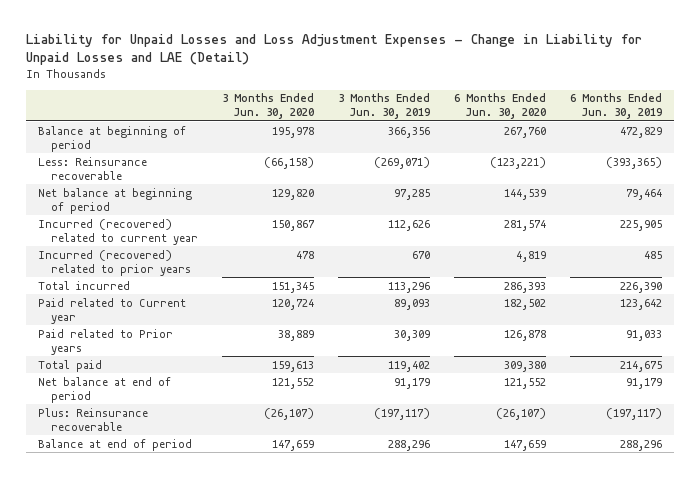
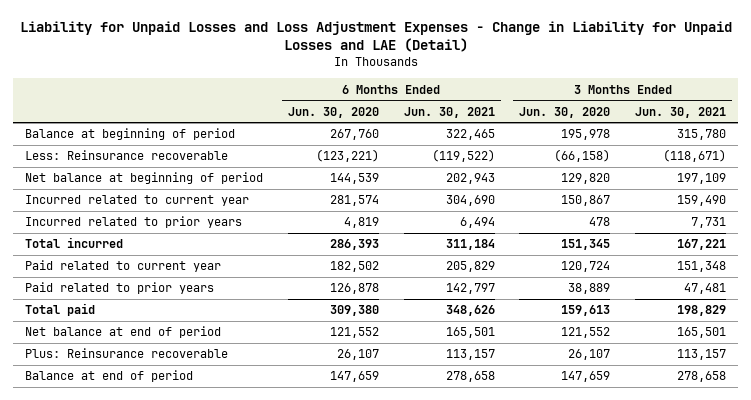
- | 3 Months Ended Jun. 30, 2020 | 3 Months Ended Jun. 30, 2019 | 6 Months Ended Jun. 30, 2020 | 6 Months Ended Jun. 30, 2019
+ | 6 Months Ended Jun. 30, 2020 | 6 Months Ended Jun. 30, 2021 | 3 Months Ended Jun. 30, 2020 | 3 Months Ended Jun. 30, 2021
- Incurred (recovered) related to current year | 150,867 | 112,626 | 281,574 | 225,905
- Incurred (recovered) related to prior years | 478 | 670 | 4,819 | 485
+ Incurred related to current year | 281,574 | 304,690 | 150,867 | 159,490
+ Incurred related to prior years | 4,819 | 6,494 | 478 | 7,731
- Paid related to Current year | 120,724 | 89,093 | 182,502 | 123,642
- Paid related to Prior years | 38,889 | 30,309 | 126,878 | 91,033
+ Paid related to current year | 182,502 | 205,829 | 120,724 | 151,348
+ Paid related to prior years | 126,878 | 142,797 | 38,889 | 47,481
- Plus: Reinsurance recoverable | (26,107) | (197,117) | (26,107) | (197,117)
+ Plus: Reinsurance recoverable | 26,107 | 113,157 | 26,107 | 113,157

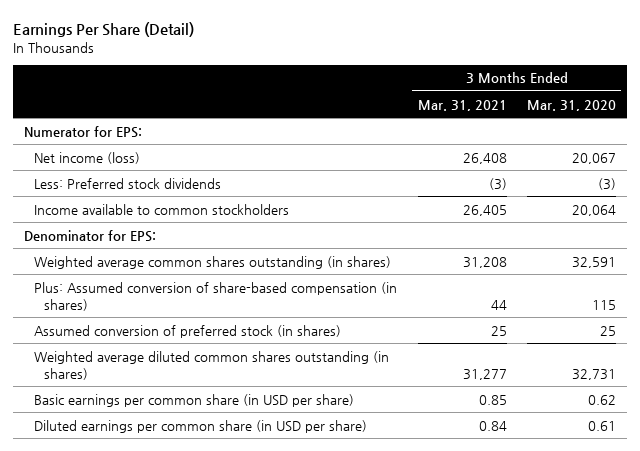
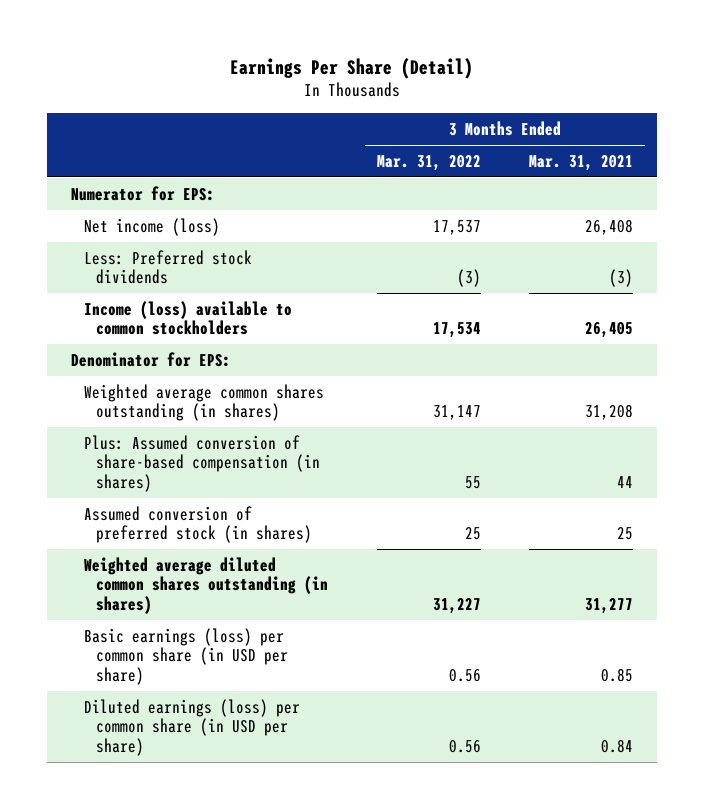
- | 3 Months Ended Mar. 31, 2021 | 3 Months Ended Mar. 31, 2020
+ | 3 Months Ended Mar. 31, 2022 | 3 Months Ended Mar. 31, 2021
- Income available to common stockholders | 26,405 | 20,064
+ Income (loss) available to common stockholders | 17,534 | 26,405
- Basic earnings per common share (in USD per share) | 0.85 | 0.62
- Diluted earnings per common share (in USD per share) | 0.84 | 0.61
+ Basic earnings (loss) per common share (in USD per share) | 0.56 | 0.85
+ Diluted earnings (loss) per common share (in USD per share) | 0.56 | 0.84

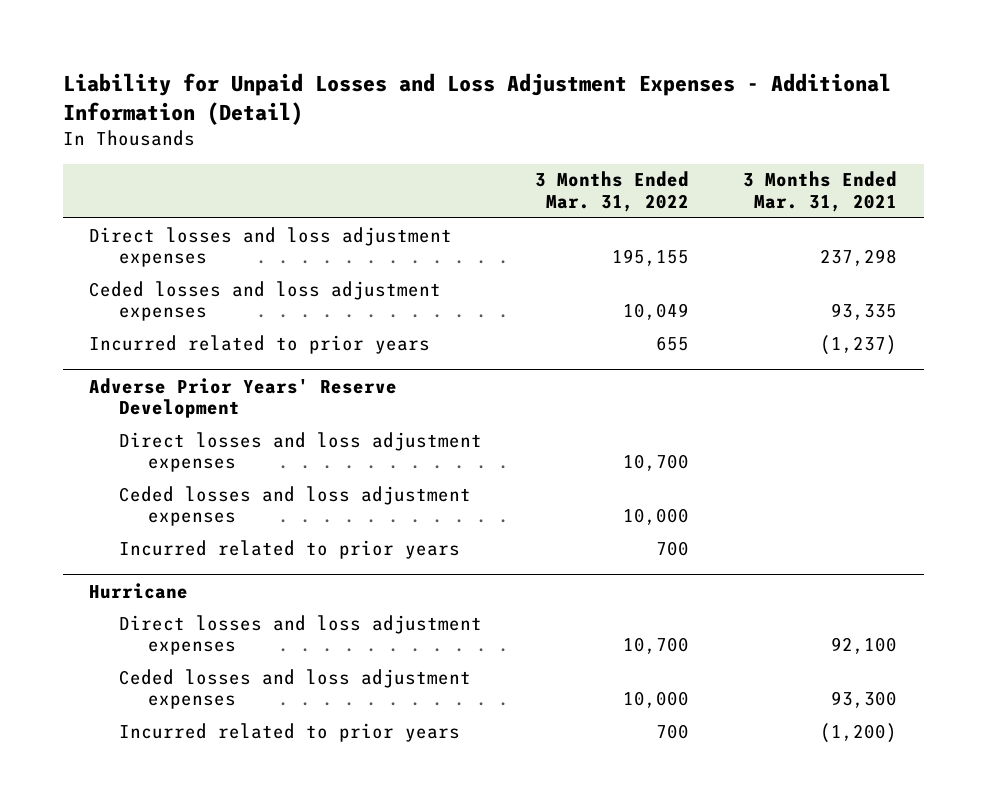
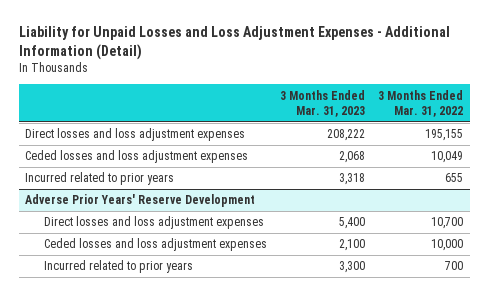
- | 3 Months Ended Mar. 31, 2022 | 3 Months Ended Mar. 31, 2021
+ | 3 Months Ended Mar. 31, 2023 | 3 Months Ended Mar. 31, 2022
- Hurricane
- Direct losses and loss adjustment expenses | 10,700 | 92,100
- Ceded losses and loss adjustment expenses | 10,000 | 93,300
- Incurred related to prior years | 700 | (1,200)

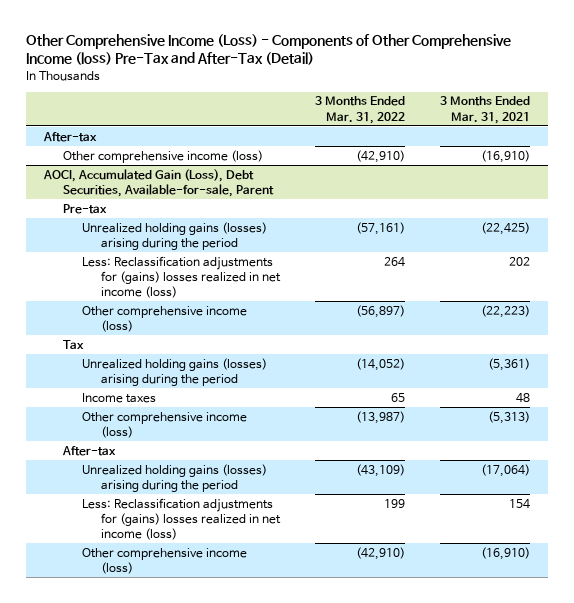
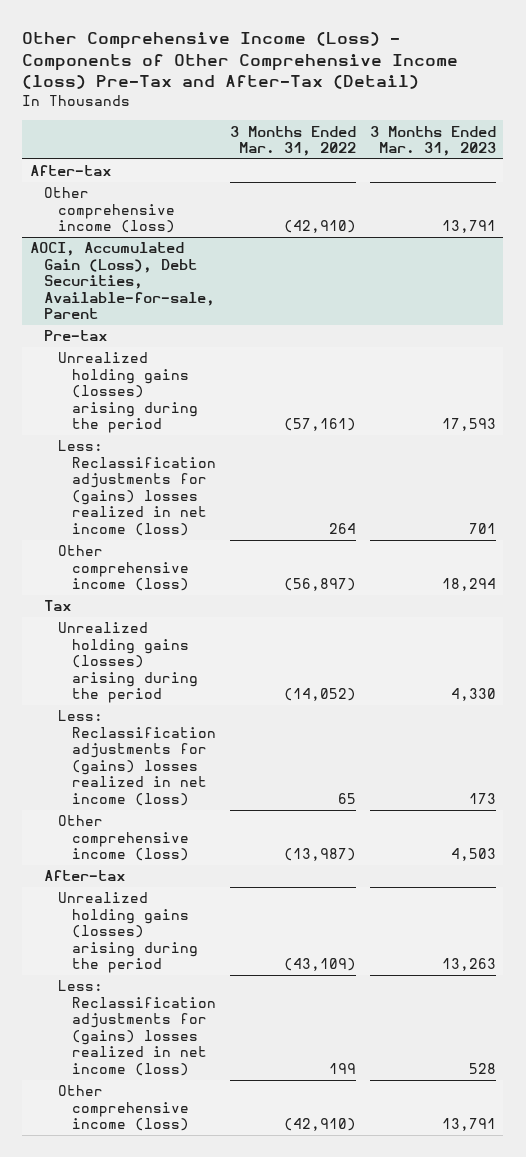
- | 3 Months Ended Mar. 31, 2022 | 3 Months Ended Mar. 31, 2021
+ | 3 Months Ended Mar. 31, 2022 | 3 Months Ended Mar. 31, 2023
@ AOCI, Accumulated Gain (Loss), Debt Securities, Available-for-sale, Parent
- Income taxes | 65 | 48
+ Less: Reclassification adjustments for (gains) losses realized in net income (loss) | 65 | 173

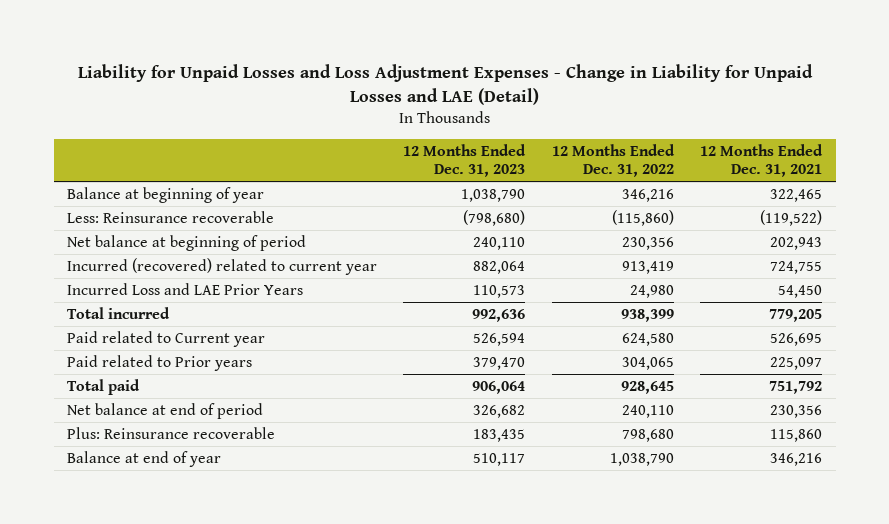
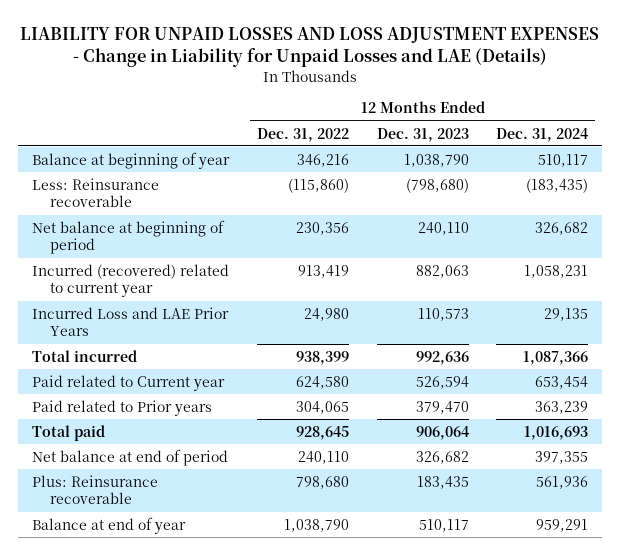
- Liability for Unpaid Losses and Loss Adjustment Expenses - Change in Liability for Unpaid Losses and LAE (Detail)
+ LIABILITY FOR UNPAID LOSSES AND LOSS ADJUSTMENT EXPENSES - Change in Liability for Unpaid Losses and LAE (Details)
- | 12 Months Ended Dec. 31, 2023 | 12 Months Ended Dec. 31, 2022 | 12 Months Ended Dec. 31, 2021
+ | 12 Months Ended Dec. 31, 2022 | 12 Months Ended Dec. 31, 2023 | 12 Months Ended Dec. 31, 2024
- Incurred (recovered) related to current year | 882,064 | 913,419 | 724,755
+ Incurred (recovered) related to current year | 913,419 | 882,063 | 1,058,231

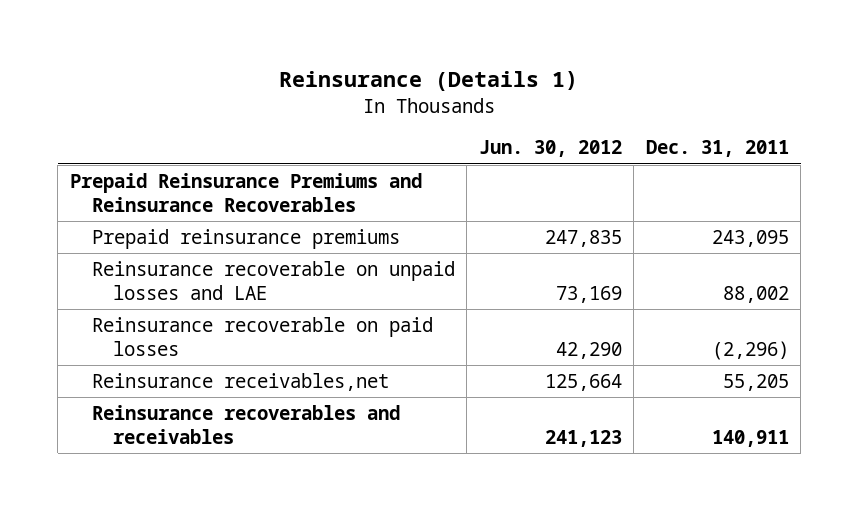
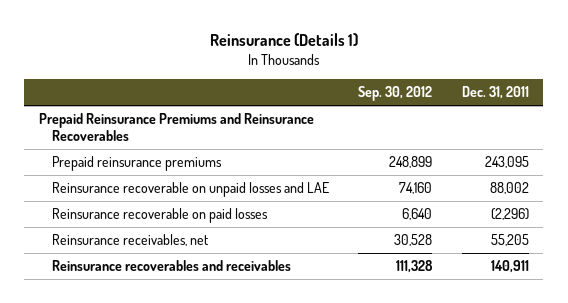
- | Jun. 30, 2012 | Dec. 31, 2011
+ | Sep. 30, 2012 | Dec. 31, 2011
- Reinsurance receivables,net | 125,664 | 55,205
+ Reinsurance receivables, net | 30,528 | 55,205

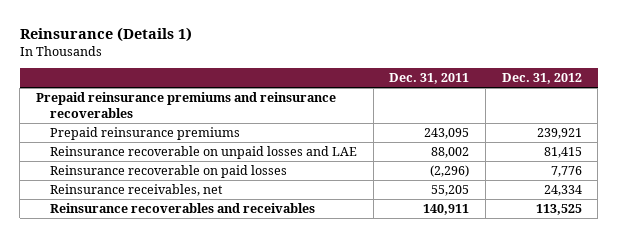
- | Sep. 30, 2012 | Dec. 31, 2011
+ | Dec. 31, 2011 | Dec. 31, 2012
- Prepaid Reinsurance Premiums and Reinsurance Recoverables
+ Prepaid reinsurance premiums and reinsurance recoverables

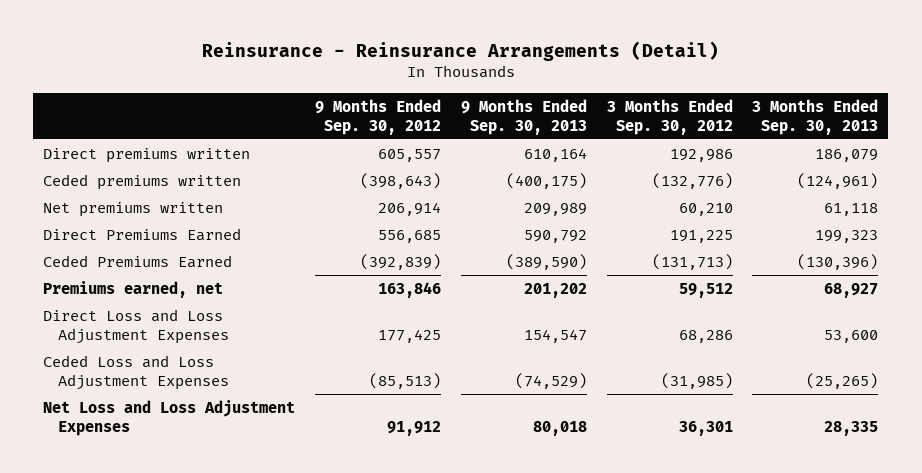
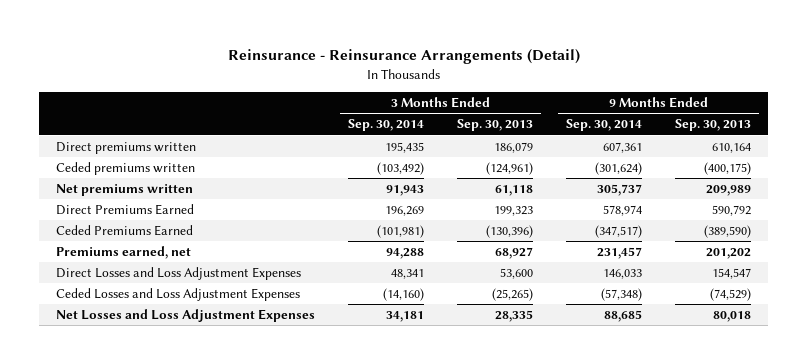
- | 9 Months Ended Sep. 30, 2012 | 9 Months Ended Sep. 30, 2013 | 3 Months Ended Sep. 30, 2012 | 3 Months Ended Sep. 30, 2013
+ | 3 Months Ended Sep. 30, 2014 | 3 Months Ended Sep. 30, 2013 | 9 Months Ended Sep. 30, 2014 | 9 Months Ended Sep. 30, 2013
- Direct Loss and Loss Adjustment Expenses | 177,425 | 154,547 | 68,286 | 53,600
- Ceded Loss and Loss Adjustment Expenses | (85,513) | (74,529) | (31,985) | (25,265)
- Net Loss and Loss Adjustment Expenses | 91,912 | 80,018 | 36,301 | 28,335
+ Direct Losses and Loss Adjustment Expenses | 48,341 | 53,600 | 146,033 | 154,547
+ Ceded Losses and Loss Adjustment Expenses | (14,160) | (25,265) | (57,348) | (74,529)
+ Net Losses and Loss Adjustment Expenses | 34,181 | 28,335 | 88,685 | 80,018

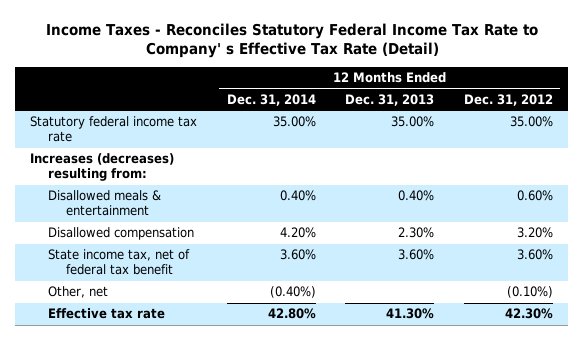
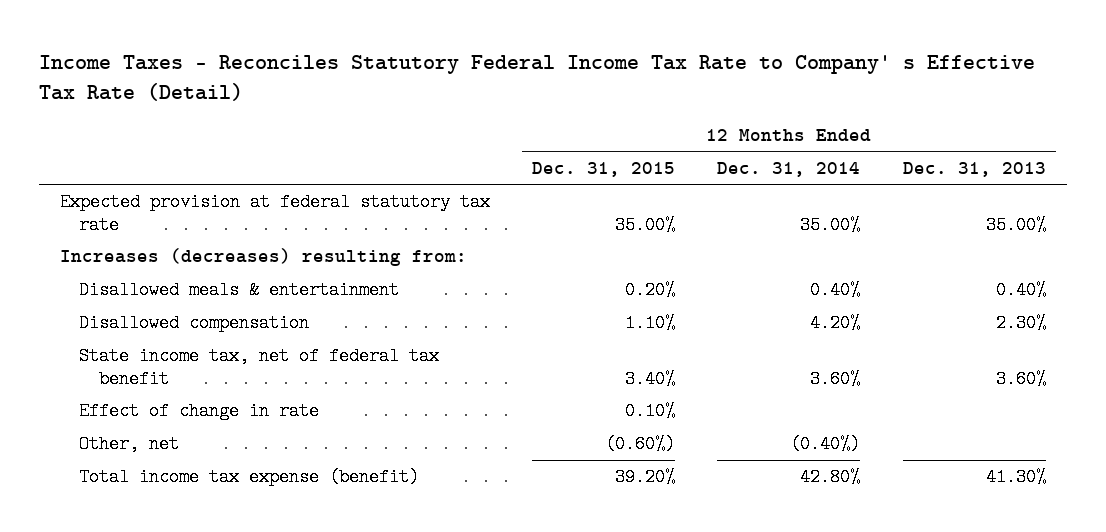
- | 12 Months Ended Dec. 31, 2014 | 12 Months Ended Dec. 31, 2013 | 12 Months Ended Dec. 31, 2012
+ | 12 Months Ended Dec. 31, 2015 | 12 Months Ended Dec. 31, 2014 | 12 Months Ended Dec. 31, 2013
- Statutory federal income tax rate | 35.00% | 35.00% | 35.00%
+ Expected provision at federal statutory tax rate | 35.00% | 35.00% | 35.00%
+ Effect of change in rate | 0.10% | |
- Effective tax rate | 42.80% | 41.30% | 42.30%
+ Total income tax expense (benefit) | 39.20% | 42.80% | 41.30%

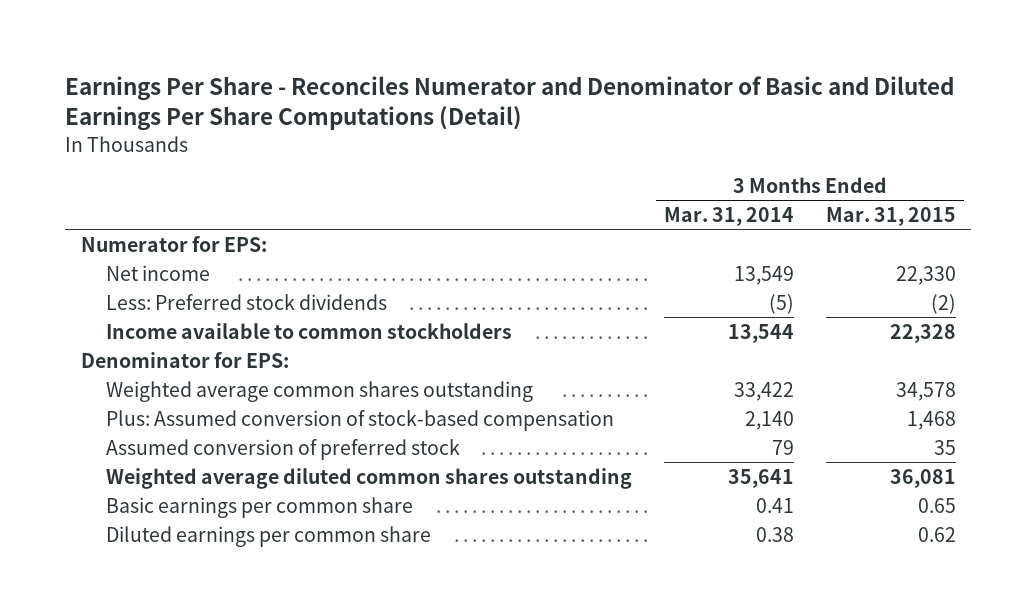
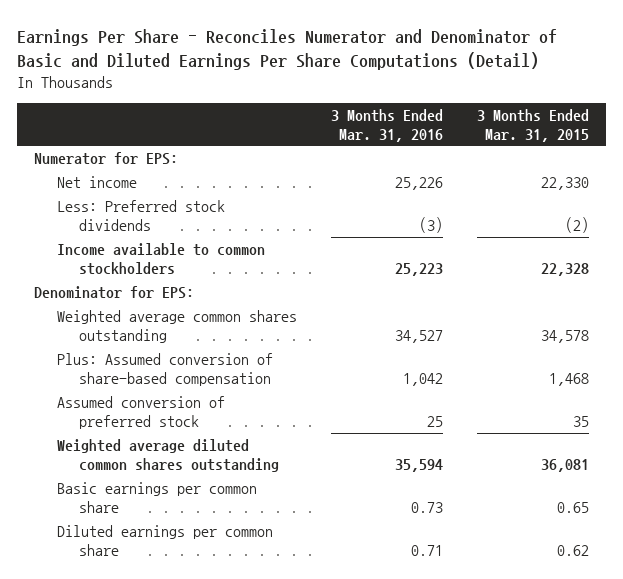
- | 3 Months Ended Mar. 31, 2014 | 3 Months Ended Mar. 31, 2015
+ | 3 Months Ended Mar. 31, 2016 | 3 Months Ended Mar. 31, 2015
- Plus: Assumed conversion of stock-based compensation | 2,140 | 1,468
+ Plus: Assumed conversion of share-based compensation | 1,042 | 1,468

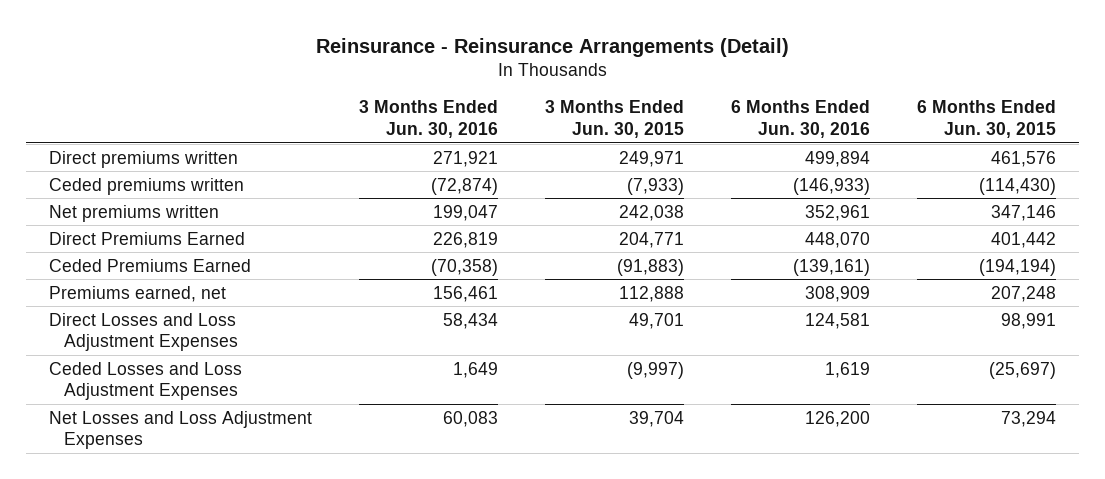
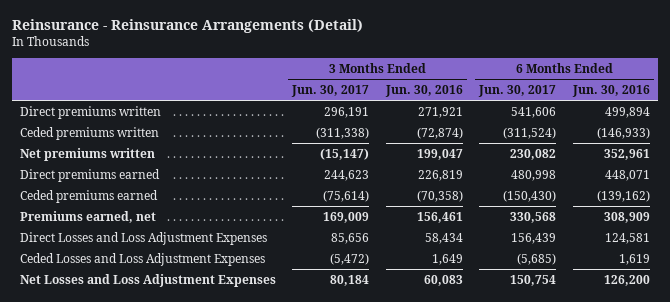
- | 3 Months Ended Jun. 30, 2016 | 3 Months Ended Jun. 30, 2015 | 6 Months Ended Jun. 30, 2016 | 6 Months Ended Jun. 30, 2015
+ | 3 Months Ended Jun. 30, 2017 | 3 Months Ended Jun. 30, 2016 | 6 Months Ended Jun. 30, 2017 | 6 Months Ended Jun. 30, 2016
- Direct Premiums Earned | 226,819 | 204,771 | 448,070 | 401,442
- Ceded Premiums Earned | (70,358) | (91,883) | (139,161) | (194,194)
+ Direct premiums earned | 244,623 | 226,819 | 480,998 | 448,071
+ Ceded premiums earned | (75,614) | (70,358) | (150,430) | (139,162)

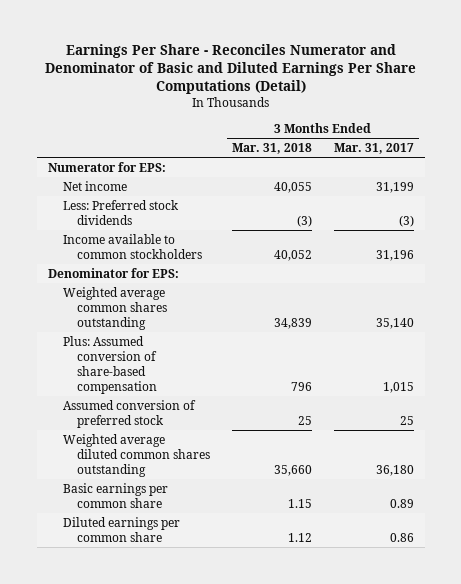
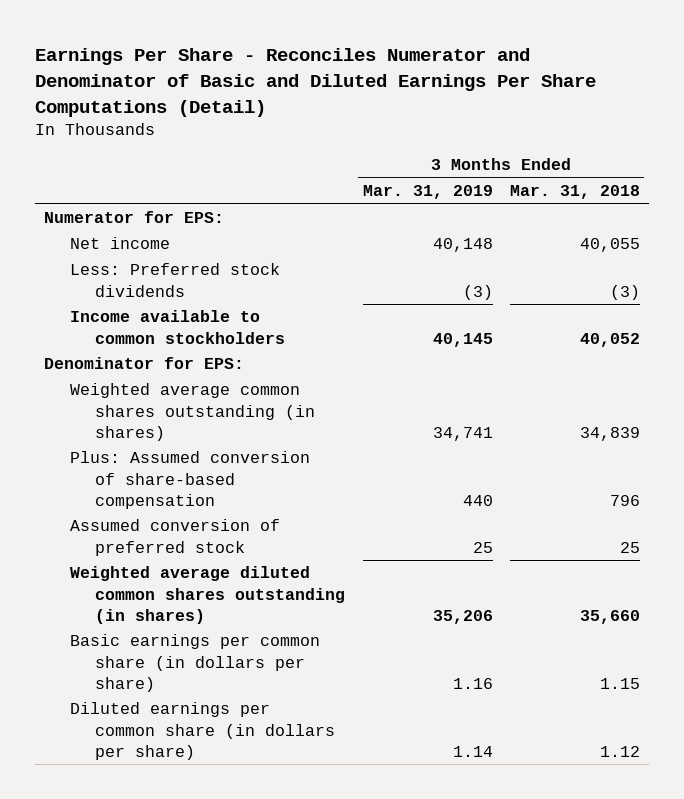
- | 3 Months Ended Mar. 31, 2018 | 3 Months Ended Mar. 31, 2017
+ | 3 Months Ended Mar. 31, 2019 | 3 Months Ended Mar. 31, 2018
- Weighted average common shares outstanding | 34,839 | 35,140
+ Weighted average common shares outstanding (in shares) | 34,741 | 34,839
- Weighted average diluted common shares outstanding | 35,660 | 36,180
- Basic earnings per common share | 1.15 | 0.89
- Diluted earnings per common share | 1.12 | 0.86
+ Weighted average diluted common shares outstanding (in shares) | 35,206 | 35,660
+ Basic earnings per common share (in dollars per share) | 1.16 | 1.15
+ Diluted earnings per common share (in dollars per share) | 1.14 | 1.12

